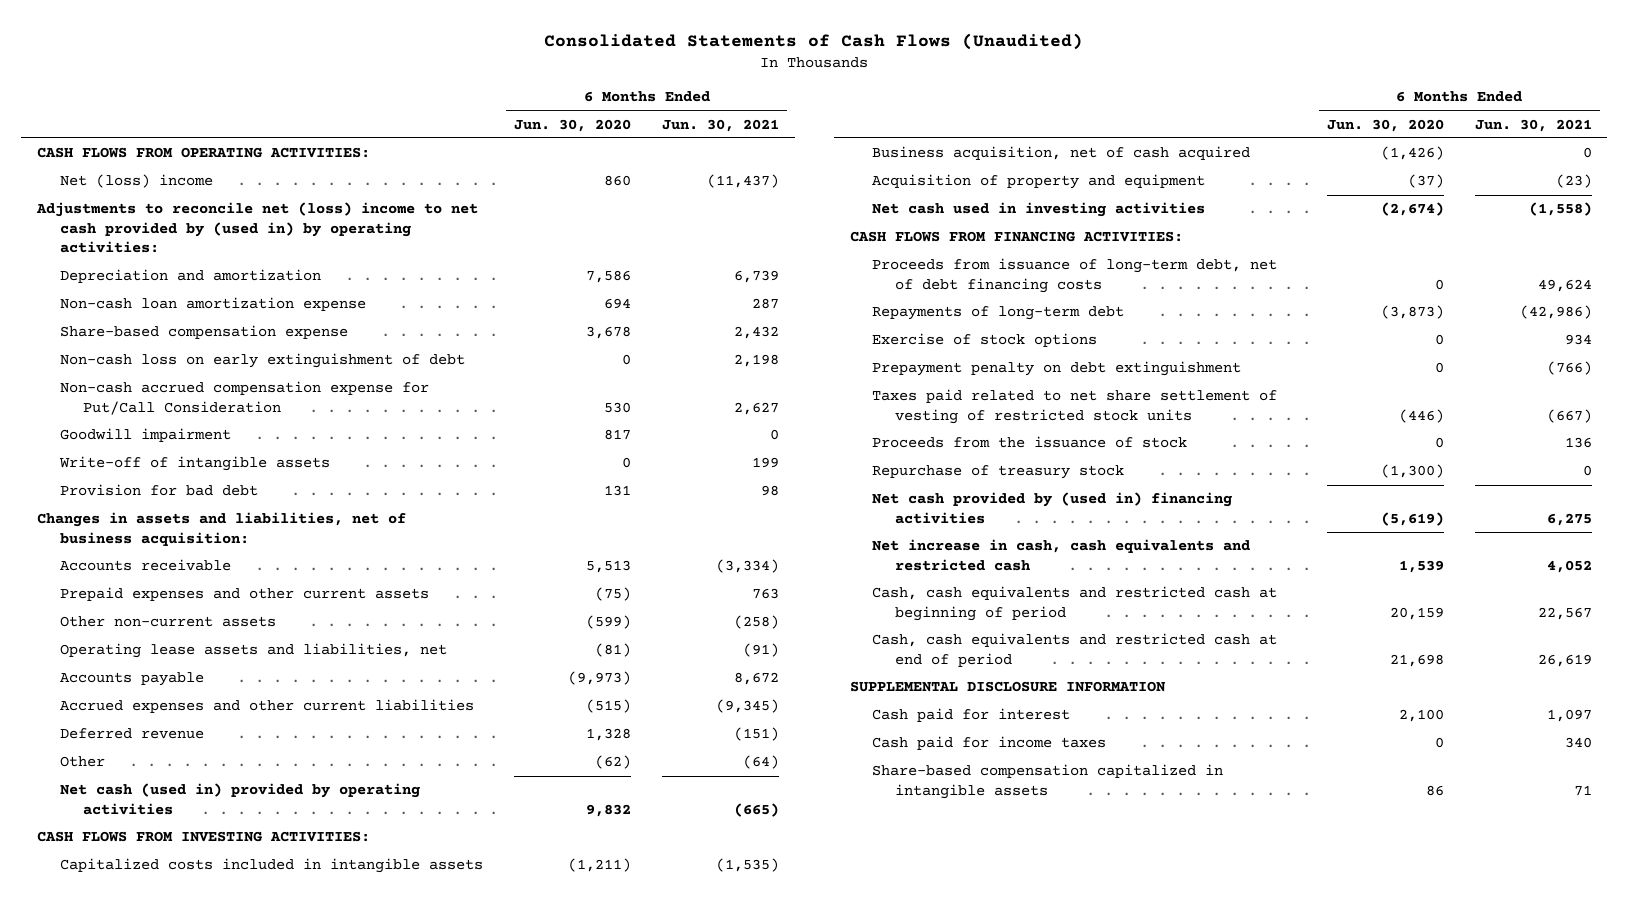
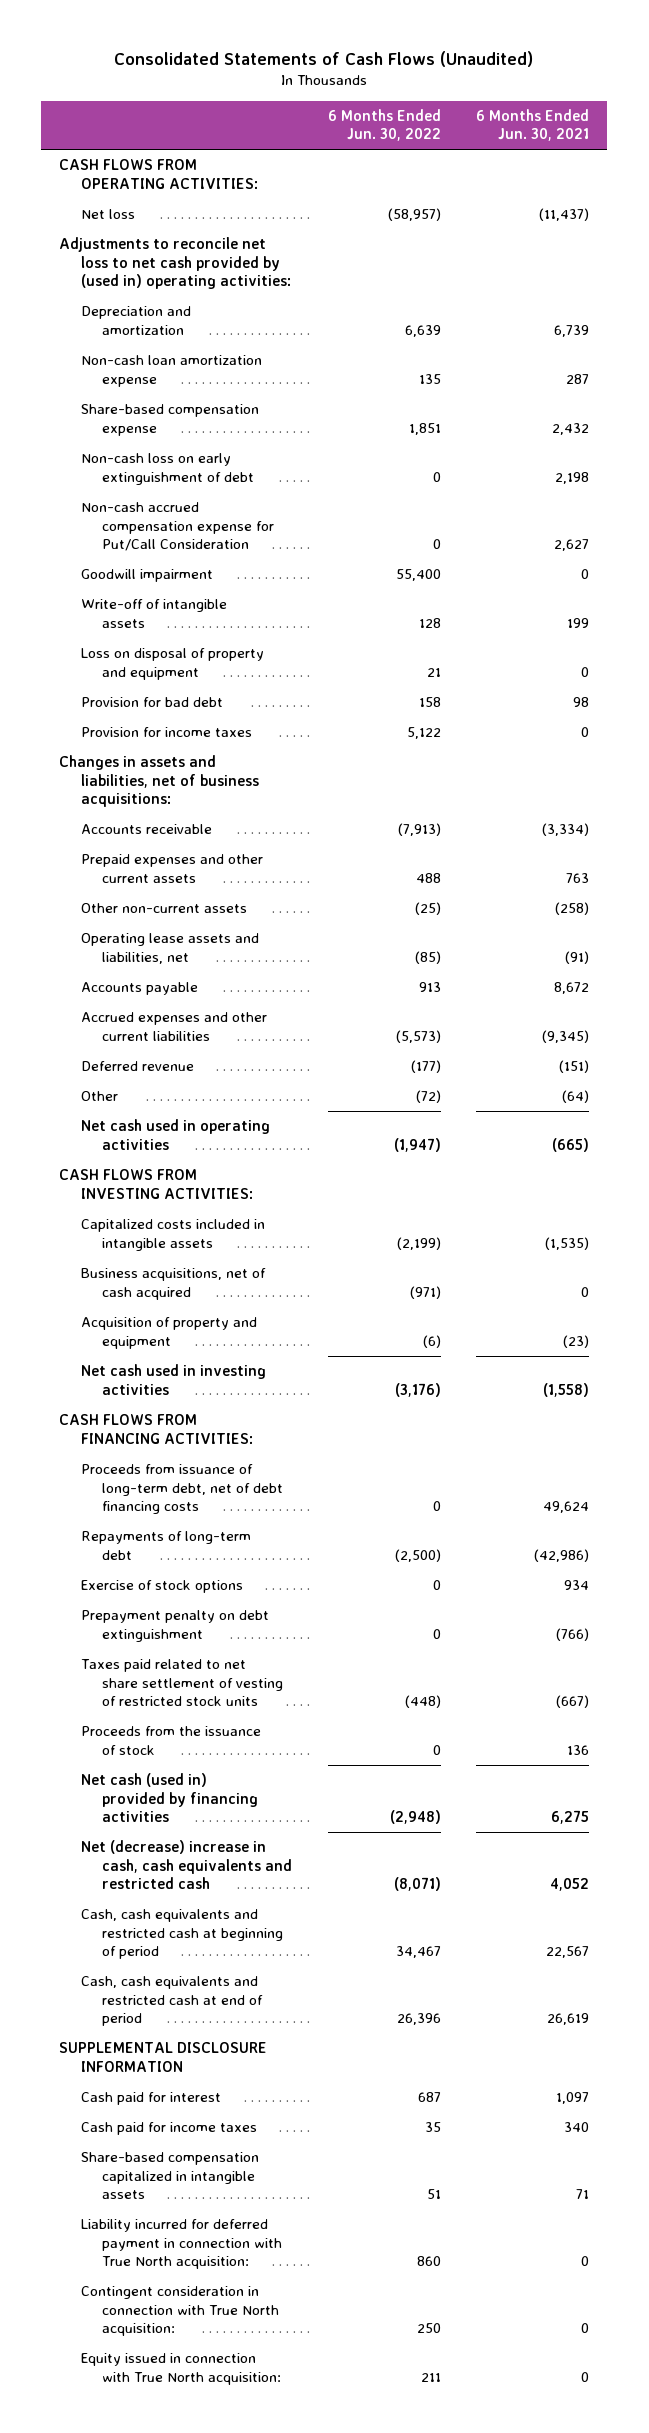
- | 6 Months Ended Jun. 30, 2020 | 6 Months Ended Jun. 30, 2021
+ | 6 Months Ended Jun. 30, 2022 | 6 Months Ended Jun. 30, 2021
- Net (loss) income | 860 | (11,437)
- Adjustments to reconcile net (loss) income to net cash provided by (used in) by operating activities:
+ Net loss | (58,957) | (11,437)
+ Adjustments to reconcile net loss to net cash provided by (used in) operating activities:
+ Loss on disposal of property and equipment | 21 | 0
- Changes in assets and liabilities, net of business acquisition:
+ Provision for income taxes | 5,122 | 0
+ Changes in assets and liabilities, net of business acquisitions:
- Net cash (used in) provided by operating activities | 9,832 | (665)
+ Net cash used in operating activities | (1,947) | (665)
- Business acquisition, net of cash acquired | (1,426) | 0
+ Business acquisitions, net of cash acquired | (971) | 0
- Repurchase of treasury stock | (1,300) | 0
- Net cash provided by (used in) financing activities | (5,619) | 6,275
- Net increase in cash, cash equivalents and restricted cash | 1,539 | 4,052
+ Net cash (used in) provided by financing activities | (2,948) | 6,275
+ Net (decrease) increase in cash, cash equivalents and restricted cash | (8,071) | 4,052
+ Liability incurred for deferred payment in connection with True North acquisition: | 860 | 0
+ Contingent consideration in connection with True North acquisition: | 250 | 0
+ Equity issued in connection with True North acquisition: | 211 | 0

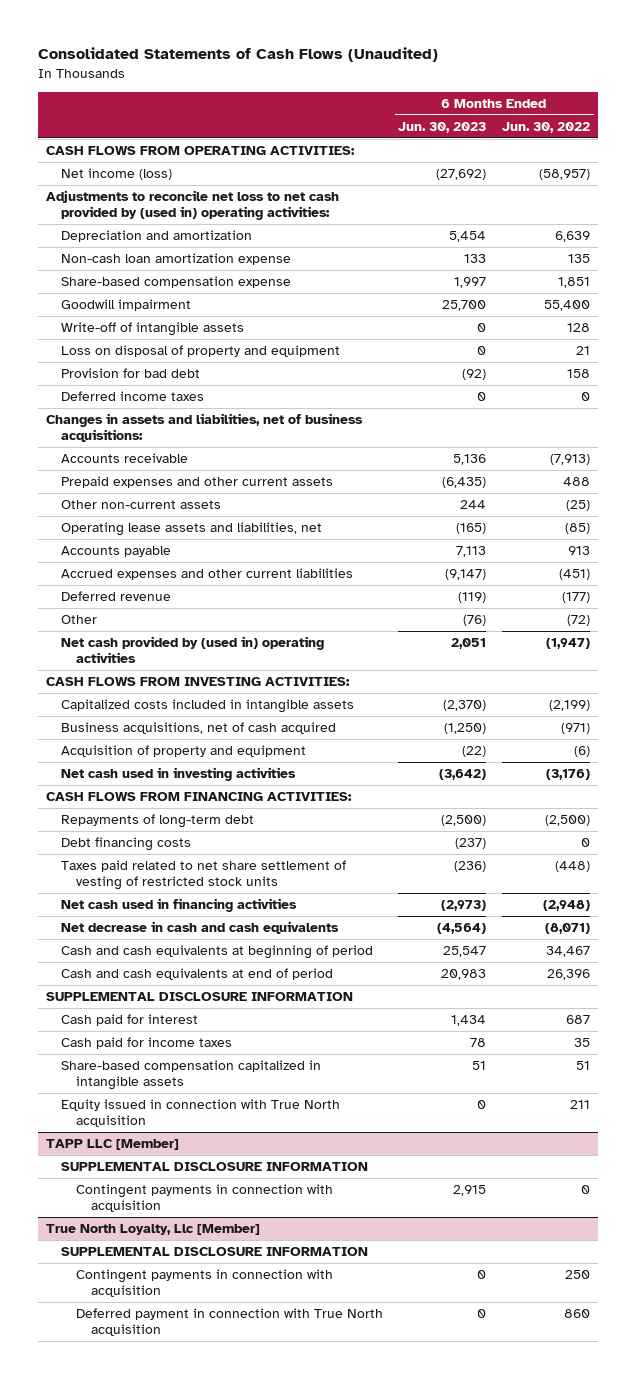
- | 6 Months Ended Jun. 30, 2022 | 6 Months Ended Jun. 30, 2021
+ | 6 Months Ended Jun. 30, 2023 | 6 Months Ended Jun. 30, 2022
- Net loss | (58,957) | (11,437)
+ Net income (loss) | (27,692) | (58,957)
- Non-cash loss on early extinguishment of debt | 0 | 2,198
- Non-cash accrued compensation expense for Put/Call Consideration | 0 | 2,627
- Provision for income taxes | 5,122 | 0
+ Deferred income taxes | 0 | 0
- Accrued expenses and other current liabilities | (5,573) | (9,345)
+ Accrued expenses and other current liabilities | (9,147) | (451)
- Net cash used in operating activities | (1,947) | (665)
+ Net cash provided by (used in) operating activities | 2,051 | (1,947)
- Proceeds from issuance of long-term debt, net of debt financing costs | 0 | 49,624
- Exercise of stock options | 0 | 934
- Prepayment penalty on debt extinguishment | 0 | (766)
+ Debt financing costs | (237) | 0
- Proceeds from the issuance of stock | 0 | 136
- Net cash (used in) provided by financing activities | (2,948) | 6,275
- Net (decrease) increase in cash, cash equivalents and restricted cash | (8,071) | 4,052
- Cash, cash equivalents and restricted cash at beginning of period | 34,467 | 22,567
- Cash, cash equivalents and restricted cash at end of period | 26,396 | 26,619
+ Net cash used in financing activities | (2,973) | (2,948)
+ Net decrease in cash and cash equivalents | (4,564) | (8,071)
+ Cash and cash equivalents at beginning of period | 25,547 | 34,467
+ Cash and cash equivalents at end of period | 20,983 | 26,396
- Liability incurred for deferred payment in connection with True North acquisition: | 860 | 0
- Contingent consideration in connection with True North acquisition: | 250 | 0
- Equity issued in connection with True North acquisition: | 211 | 0
+ Equity issued in connection with True North acquisition | 0 | 211
+ TAPP LLC [Member]
+ SUPPLEMENTAL DISCLOSURE INFORMATION
+ Contingent payments in connection with acquisition | 2,915 | 0
+ True North Loyalty, Llc [Member]
+ SUPPLEMENTAL DISCLOSURE INFORMATION
+ Contingent payments in connection with acquisition | 0 | 250
+ Deferred payment in connection with True North acquisition | 0 | 860

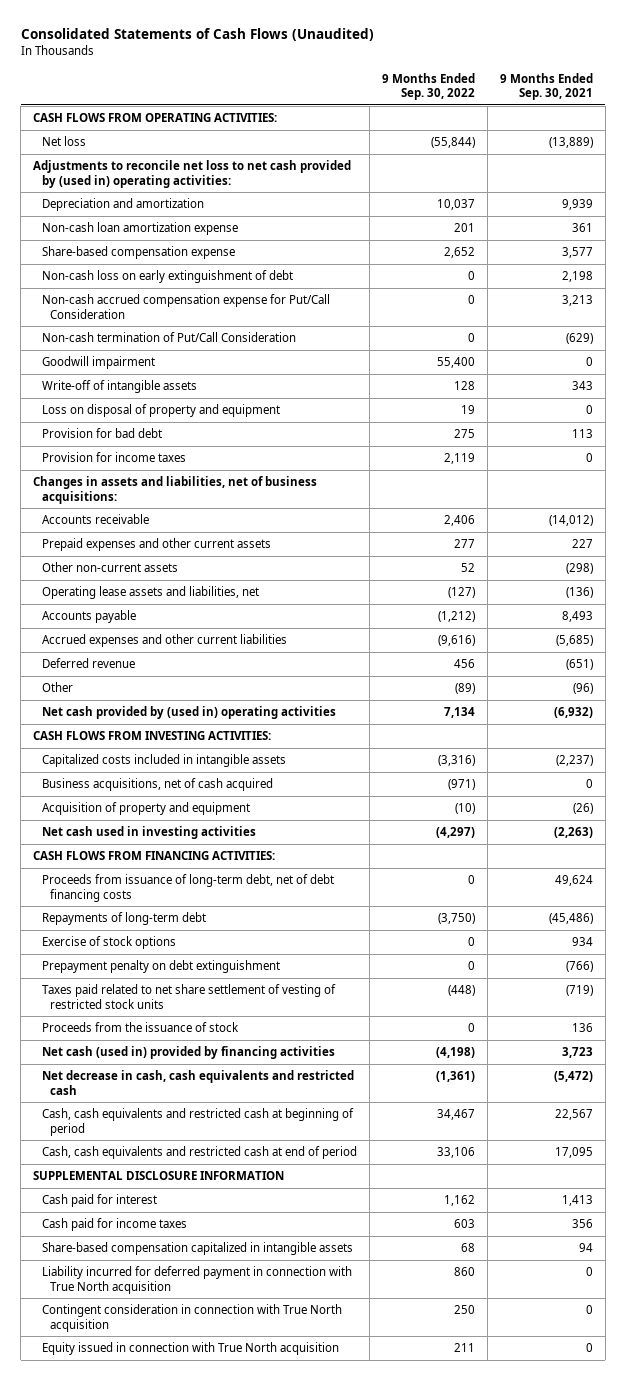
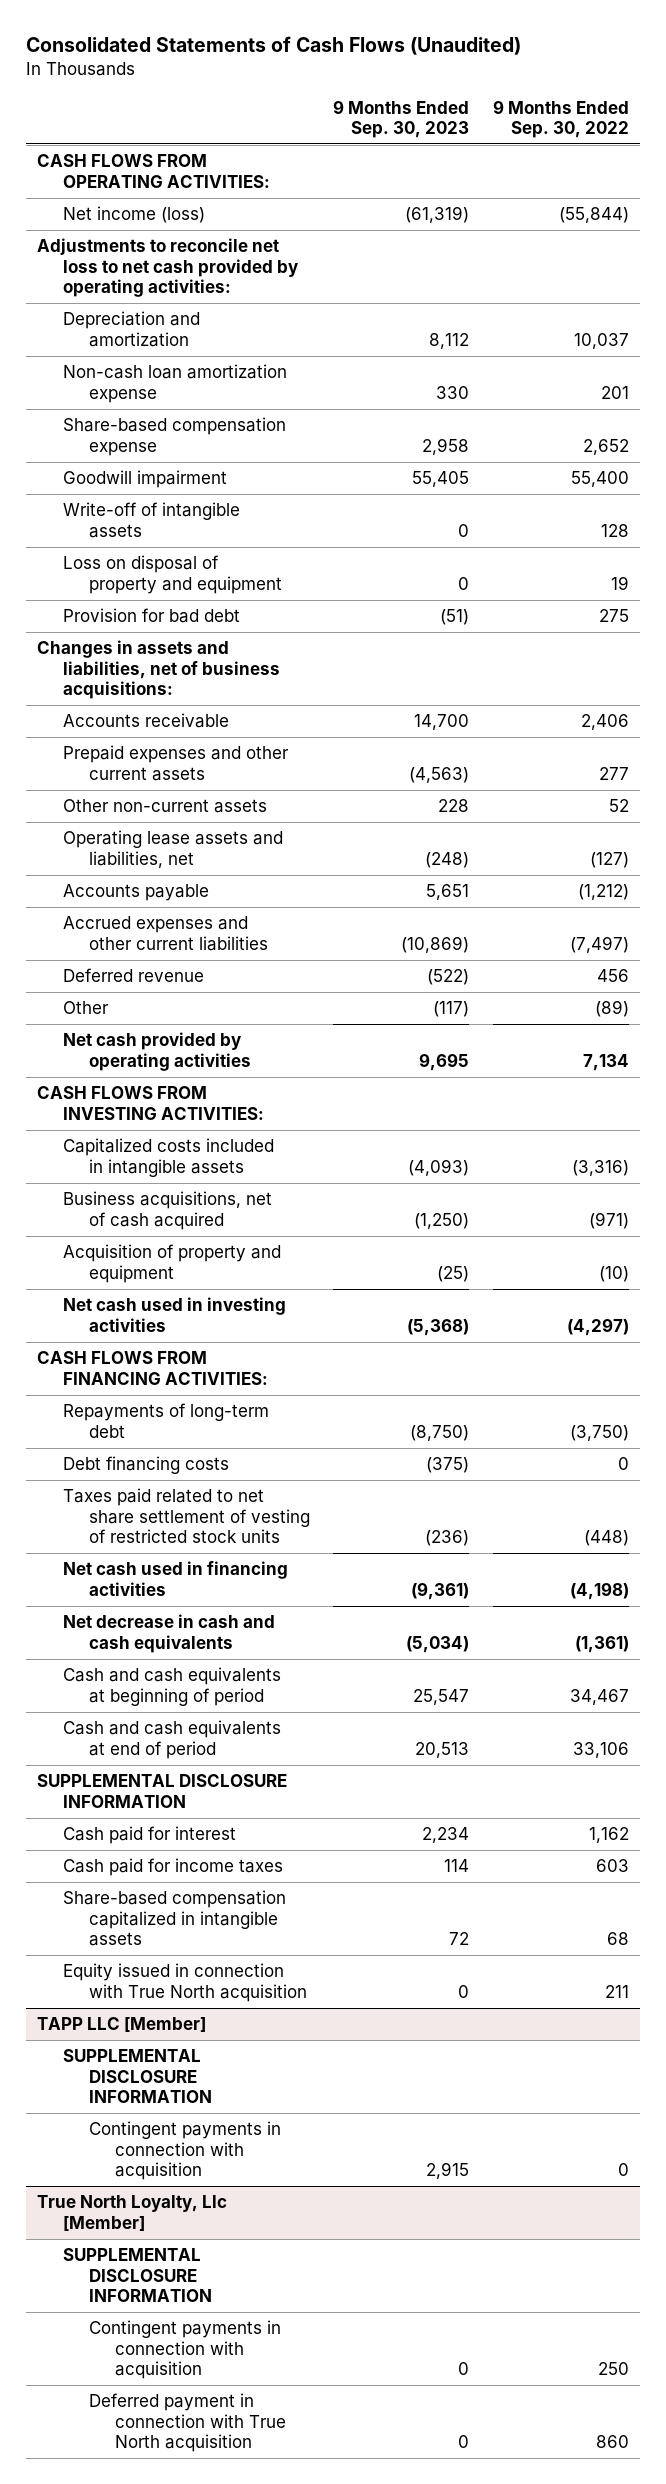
- | 9 Months Ended Sep. 30, 2022 | 9 Months Ended Sep. 30, 2021
+ | 9 Months Ended Sep. 30, 2023 | 9 Months Ended Sep. 30, 2022
- Net loss | (55,844) | (13,889)
- Adjustments to reconcile net loss to net cash provided by (used in) operating activities:
+ Net income (loss) | (61,319) | (55,844)
+ Adjustments to reconcile net loss to net cash provided by operating activities:
- Non-cash loss on early extinguishment of debt | 0 | 2,198
- Non-cash accrued compensation expense for Put/Call Consideration | 0 | 3,213
- Non-cash termination of Put/Call Consideration | 0 | (629)
- Provision for income taxes | 2,119 | 0
- Accrued expenses and other current liabilities | (9,616) | (5,685)
+ Accrued expenses and other current liabilities | (10,869) | (7,497)
- Net cash provided by (used in) operating activities | 7,134 | (6,932)
+ Net cash provided by operating activities | 9,695 | 7,134
- Proceeds from issuance of long-term debt, net of debt financing costs | 0 | 49,624
- Exercise of stock options | 0 | 934
- Prepayment penalty on debt extinguishment | 0 | (766)
+ Debt financing costs | (375) | 0
- Proceeds from the issuance of stock | 0 | 136
- Net cash (used in) provided by financing activities | (4,198) | 3,723
- Net decrease in cash, cash equivalents and restricted cash | (1,361) | (5,472)
- Cash, cash equivalents and restricted cash at beginning of period | 34,467 | 22,567
- Cash, cash equivalents and restricted cash at end of period | 33,106 | 17,095
+ Net cash used in financing activities | (9,361) | (4,198)
+ Net decrease in cash and cash equivalents | (5,034) | (1,361)
+ Cash and cash equivalents at beginning of period | 25,547 | 34,467
+ Cash and cash equivalents at end of period | 20,513 | 33,106
- Liability incurred for deferred payment in connection with True North acquisition | 860 | 0
- Contingent consideration in connection with True North acquisition | 250 | 0
+ TAPP LLC [Member]
+ SUPPLEMENTAL DISCLOSURE INFORMATION
+ Contingent payments in connection with acquisition | 2,915 | 0
+ True North Loyalty, Llc [Member]
+ SUPPLEMENTAL DISCLOSURE INFORMATION
+ Contingent payments in connection with acquisition | 0 | 250
+ Deferred payment in connection with True North acquisition | 0 | 860

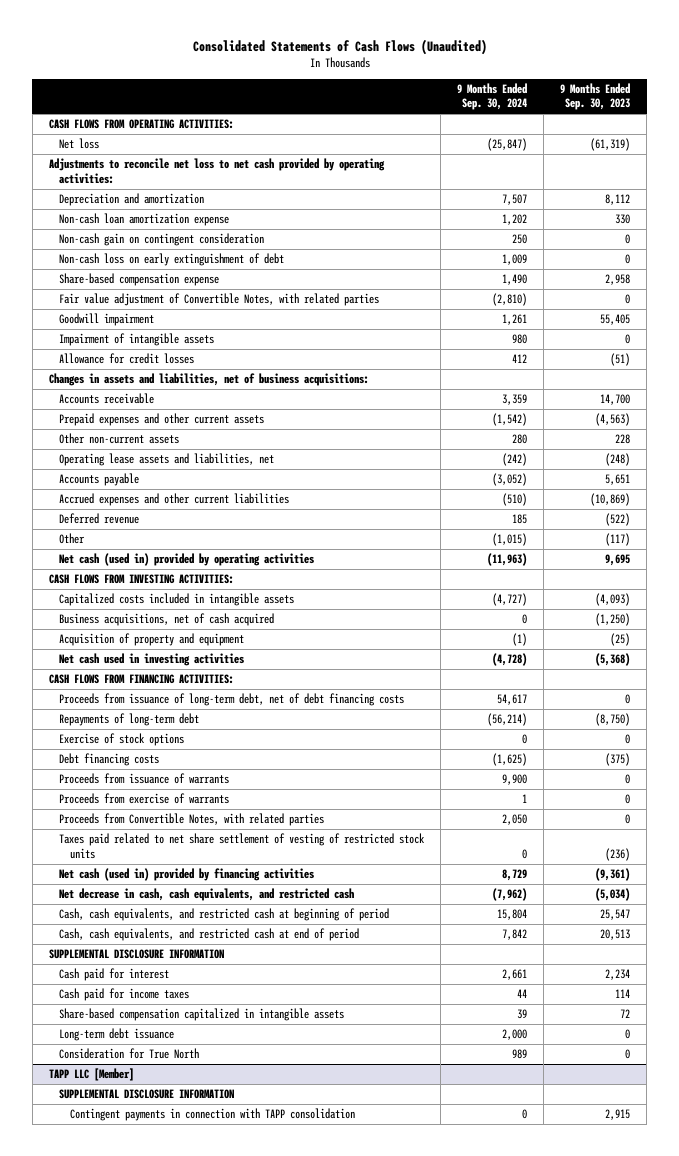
- | 9 Months Ended Sep. 30, 2023 | 9 Months Ended Sep. 30, 2022
+ | 9 Months Ended Sep. 30, 2024 | 9 Months Ended Sep. 30, 2023
- Net income (loss) | (61,319) | (55,844)
+ Net loss | (25,847) | (61,319)
+ Non-cash gain on contingent consideration | 250 | 0
+ Non-cash loss on early extinguishment of debt | 1,009 | 0
+ Fair value adjustment of Convertible Notes, with related parties | (2,810) | 0
- Write-off of intangible assets | 0 | 128
- Loss on disposal of property and equipment | 0 | 19
- Provision for bad debt | (51) | 275
+ Impairment of intangible assets | 980 | 0
+ Allowance for credit losses | 412 | (51)
- Net cash provided by operating activities | 9,695 | 7,134
+ Net cash (used in) provided by operating activities | (11,963) | 9,695
+ Proceeds from issuance of long-term debt, net of debt financing costs | 54,617 | 0
+ Exercise of stock options | 0 | 0
+ Proceeds from issuance of warrants | 9,900 | 0
+ Proceeds from exercise of warrants | 1 | 0
+ Proceeds from Convertible Notes, with related parties | 2,050 | 0
- Net cash used in financing activities | (9,361) | (4,198)
- Net decrease in cash and cash equivalents | (5,034) | (1,361)
- Cash and cash equivalents at beginning of period | 25,547 | 34,467
- Cash and cash equivalents at end of period | 20,513 | 33,106
+ Net cash (used in) provided by financing activities | 8,729 | (9,361)
+ Net decrease in cash, cash equivalents, and restricted cash | (7,962) | (5,034)
+ Cash, cash equivalents, and restricted cash at beginning of period | 15,804 | 25,547
+ Cash, cash equivalents, and restricted cash at end of period | 7,842 | 20,513
- Equity issued in connection with True North acquisition | 0 | 211
+ Long-term debt issuance | 2,000 | 0
+ Consideration for True North | 989 | 0
@ TAPP LLC [Member]
- Contingent payments in connection with acquisition | 2,915 | 0
- True North Loyalty, Llc [Member]
- SUPPLEMENTAL DISCLOSURE INFORMATION
- Contingent payments in connection with acquisition | 0 | 250
- Deferred payment in connection with True North acquisition | 0 | 860
@ TAPP LLC [Member]
+ Contingent payments in connection with TAPP consolidation | 0 | 2,915

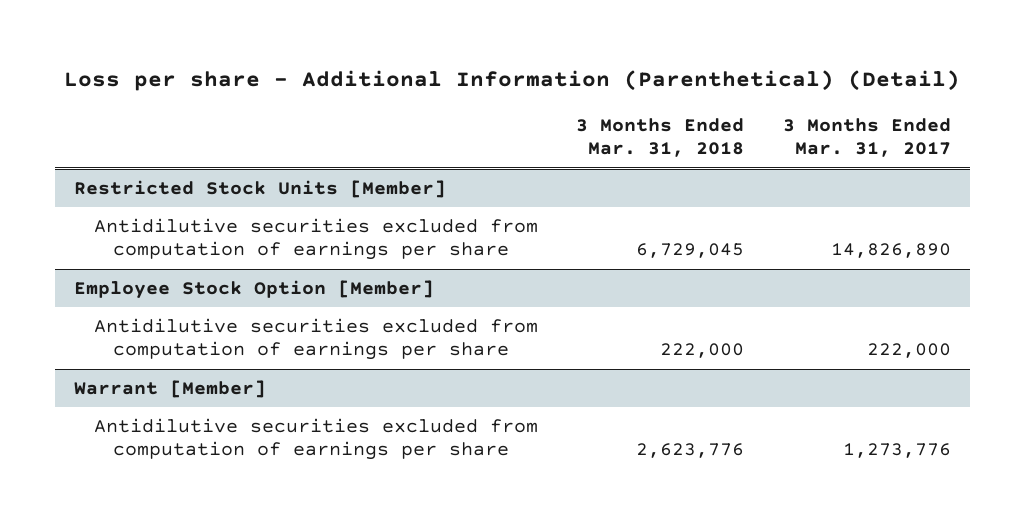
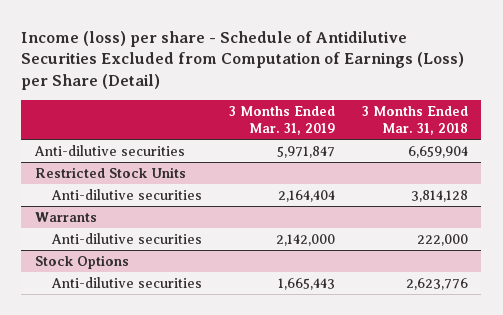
- Loss per share - Additional Information (Parenthetical) (Detail)
+ Income (loss) per share - Schedule of Antidilutive Securities Excluded from Computation of Earnings (Loss) per Share (Detail)
- | 3 Months Ended Mar. 31, 2018 | 3 Months Ended Mar. 31, 2017
+ | 3 Months Ended Mar. 31, 2019 | 3 Months Ended Mar. 31, 2018
- Restricted Stock Units [Member]
- Antidilutive securities excluded from computation of earnings per share | 6,729,045 | 14,826,890
- Employee Stock Option [Member]
- Antidilutive securities excluded from computation of earnings per share | 222,000 | 222,000
- Warrant [Member]
- Antidilutive securities excluded from computation of earnings per share | 2,623,776 | 1,273,776
+ Anti-dilutive securities | 5,971,847 | 6,659,904
+ Restricted Stock Units
+ Anti-dilutive securities | 2,164,404 | 3,814,128
+ Warrants
+ Anti-dilutive securities | 2,142,000 | 222,000
+ Stock Options
+ Anti-dilutive securities | 1,665,443 | 2,623,776

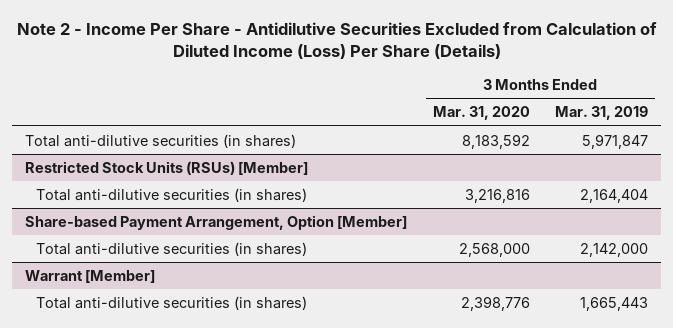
- Income (loss) per share - Schedule of Antidilutive Securities Excluded from Computation of Earnings (Loss) per Share (Detail)
+ Note 2 - Income Per Share - Antidilutive Securities Excluded from Calculation of Diluted Income (Loss) Per Share (Details)
- | 3 Months Ended Mar. 31, 2019 | 3 Months Ended Mar. 31, 2018
+ | 3 Months Ended Mar. 31, 2020 | 3 Months Ended Mar. 31, 2019
- Anti-dilutive securities | 5,971,847 | 6,659,904
- Restricted Stock Units
- Anti-dilutive securities | 2,164,404 | 3,814,128
- Warrants
- Anti-dilutive securities | 2,142,000 | 222,000
- Stock Options
- Anti-dilutive securities | 1,665,443 | 2,623,776
+ Total anti-dilutive securities (in shares) | 8,183,592 | 5,971,847
+ Restricted Stock Units (RSUs) [Member]
+ Total anti-dilutive securities (in shares) | 3,216,816 | 2,164,404
+ Share-based Payment Arrangement, Option [Member]
+ Total anti-dilutive securities (in shares) | 2,568,000 | 2,142,000
+ Warrant [Member]
+ Total anti-dilutive securities (in shares) | 2,398,776 | 1,665,443

